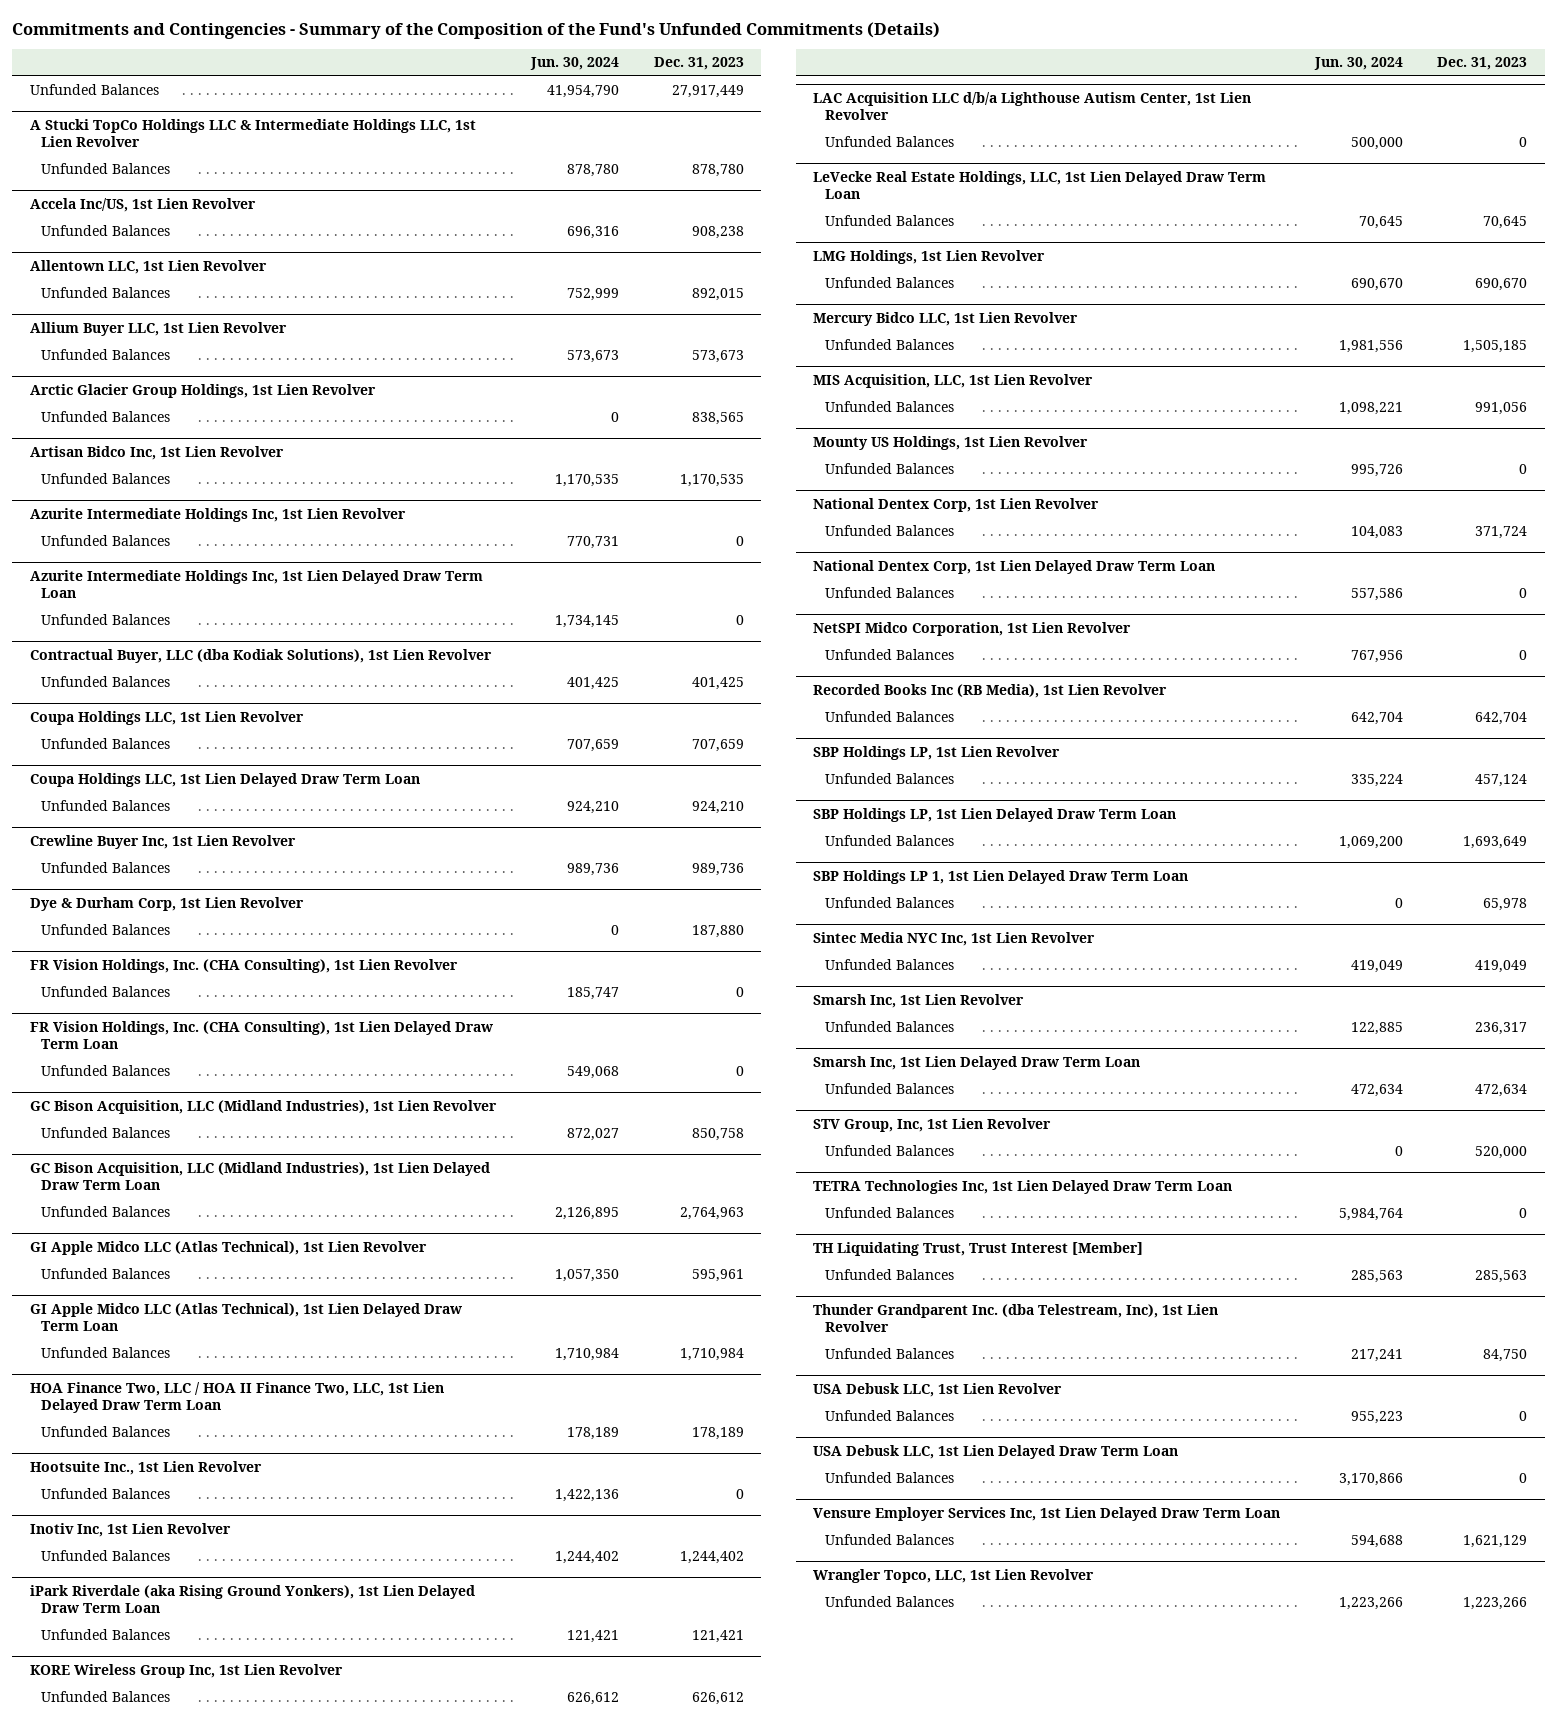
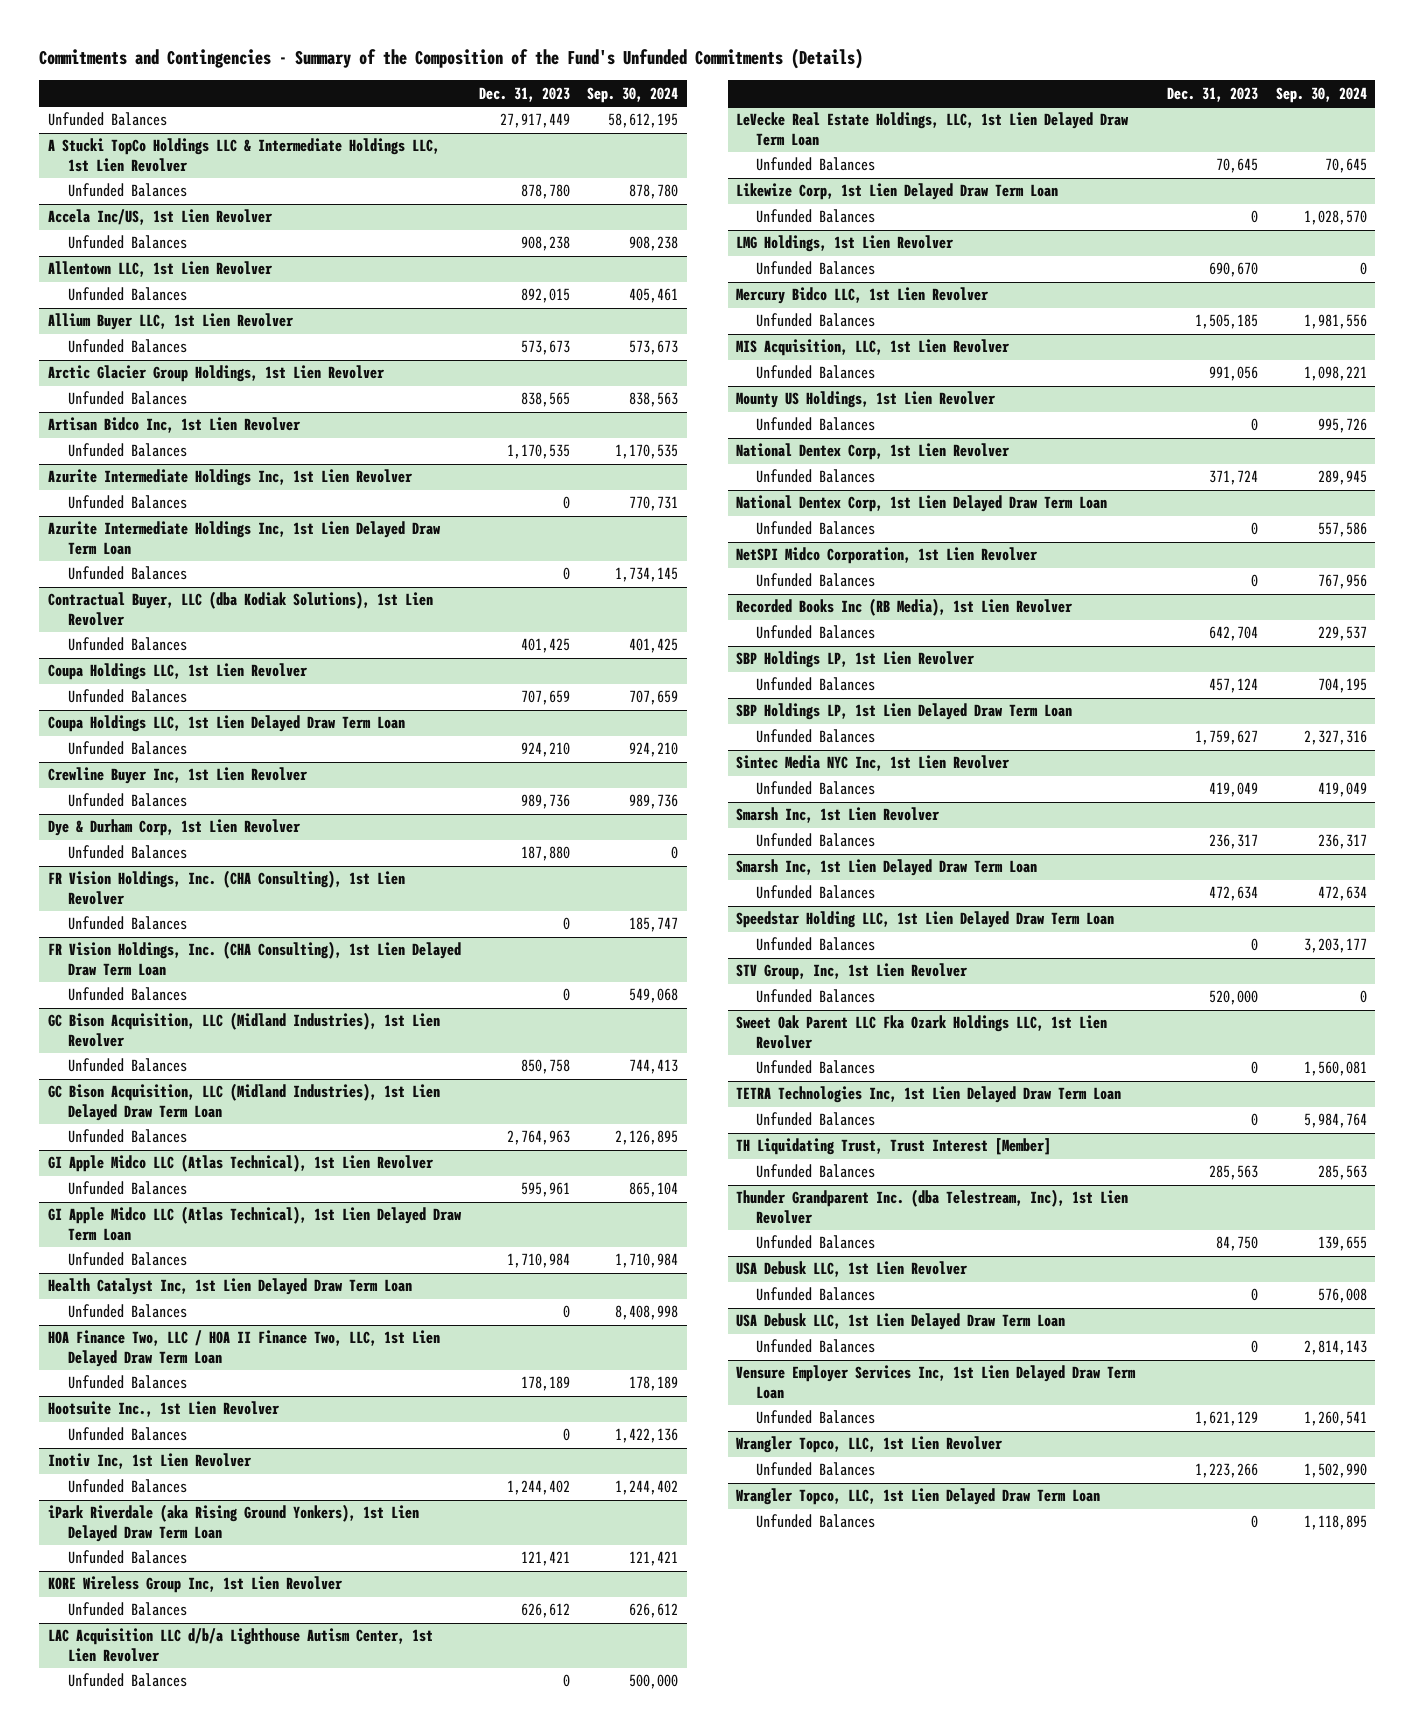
- | Jun. 30, 2024 | Dec. 31, 2023
+ | Dec. 31, 2023 | Sep. 30, 2024
+ Health Catalyst Inc, 1st Lien Delayed Draw Term Loan
+ Unfunded Balances | 0 | 8,408,998
+ Likewize Corp, 1st Lien Delayed Draw Term Loan
+ Unfunded Balances | 0 | 1,028,570
@ SBP Holdings LP, 1st Lien Delayed Draw Term Loan
- Unfunded Balances | 1,069,200 | 1,693,649
- SBP Holdings LP 1, 1st Lien Delayed Draw Term Loan
- Unfunded Balances | 0 | 65,978
@ SBP Holdings LP, 1st Lien Delayed Draw Term Loan
+ Unfunded Balances | 1,759,627 | 2,327,316
+ Speedstar Holding LLC, 1st Lien Delayed Draw Term Loan
+ Unfunded Balances | 0 | 3,203,177
+ Sweet Oak Parent LLC Fka Ozark Holdings LLC, 1st Lien Revolver
+ Unfunded Balances | 0 | 1,560,081
+ Wrangler Topco, LLC, 1st Lien Delayed Draw Term Loan
+ Unfunded Balances | 0 | 1,118,895

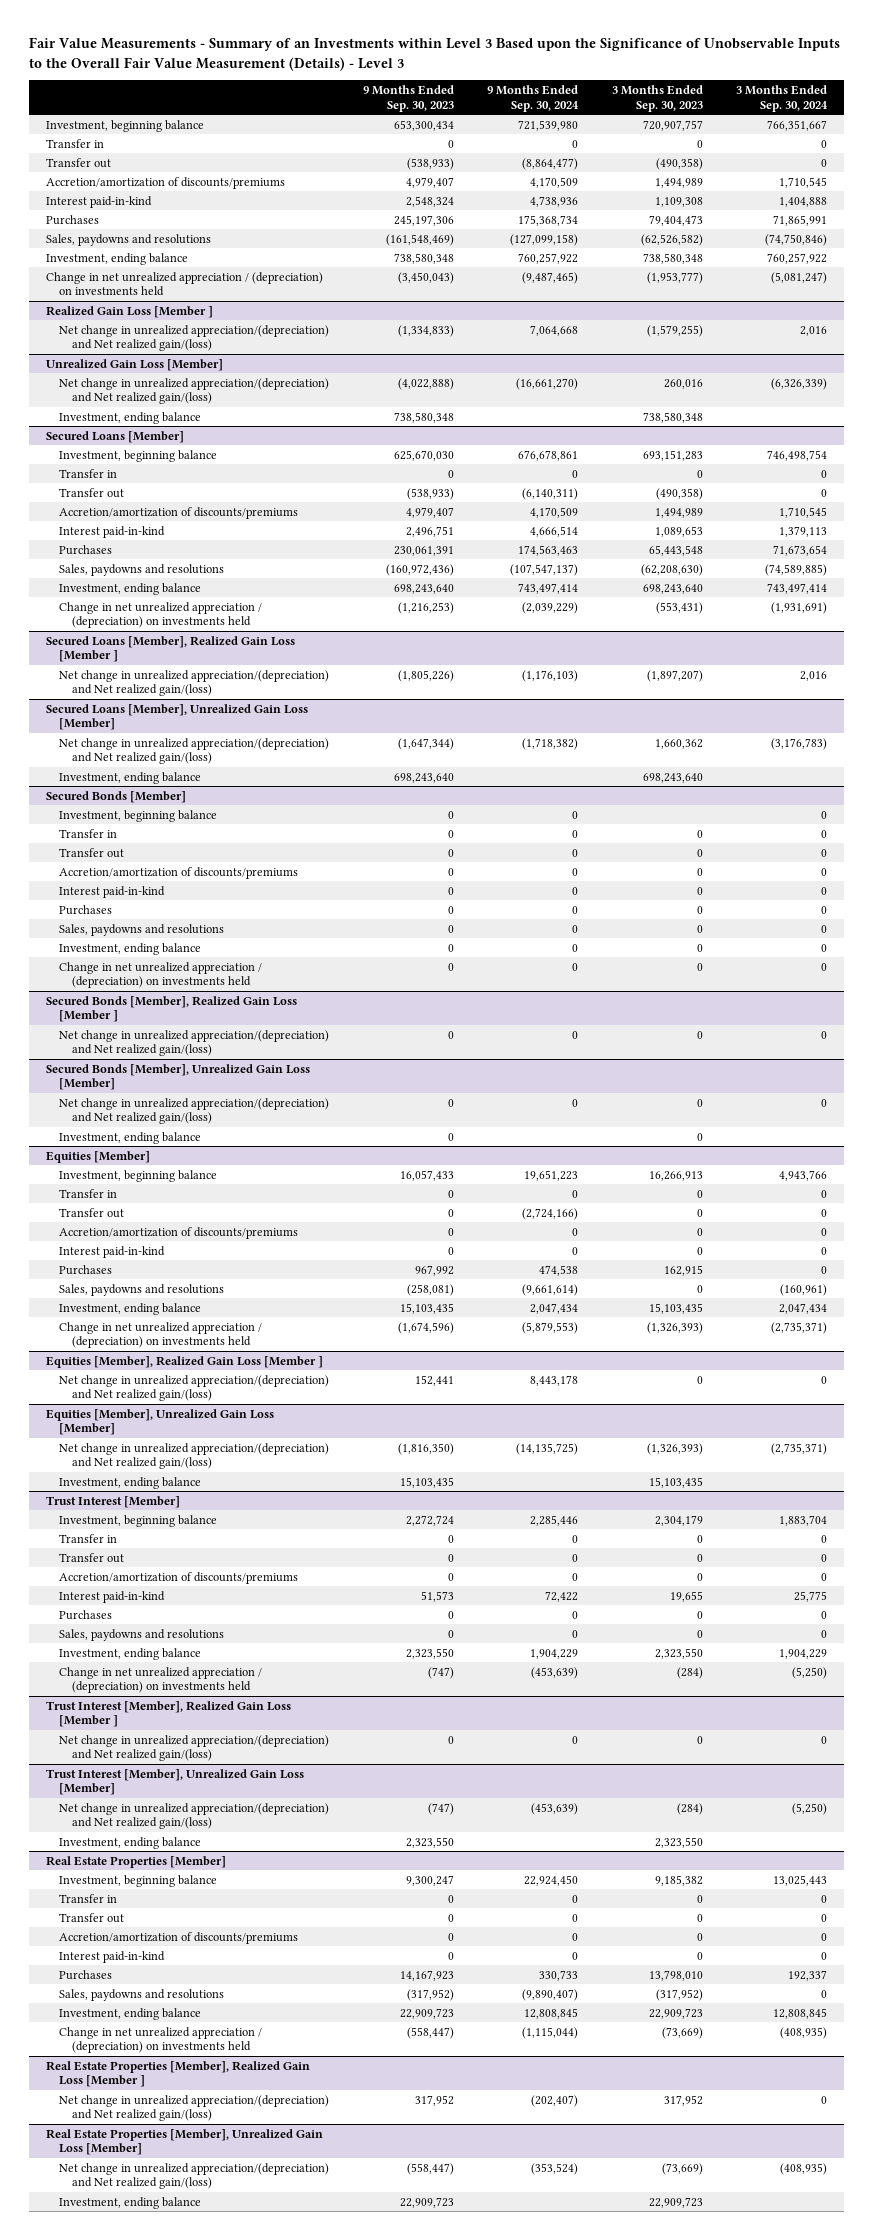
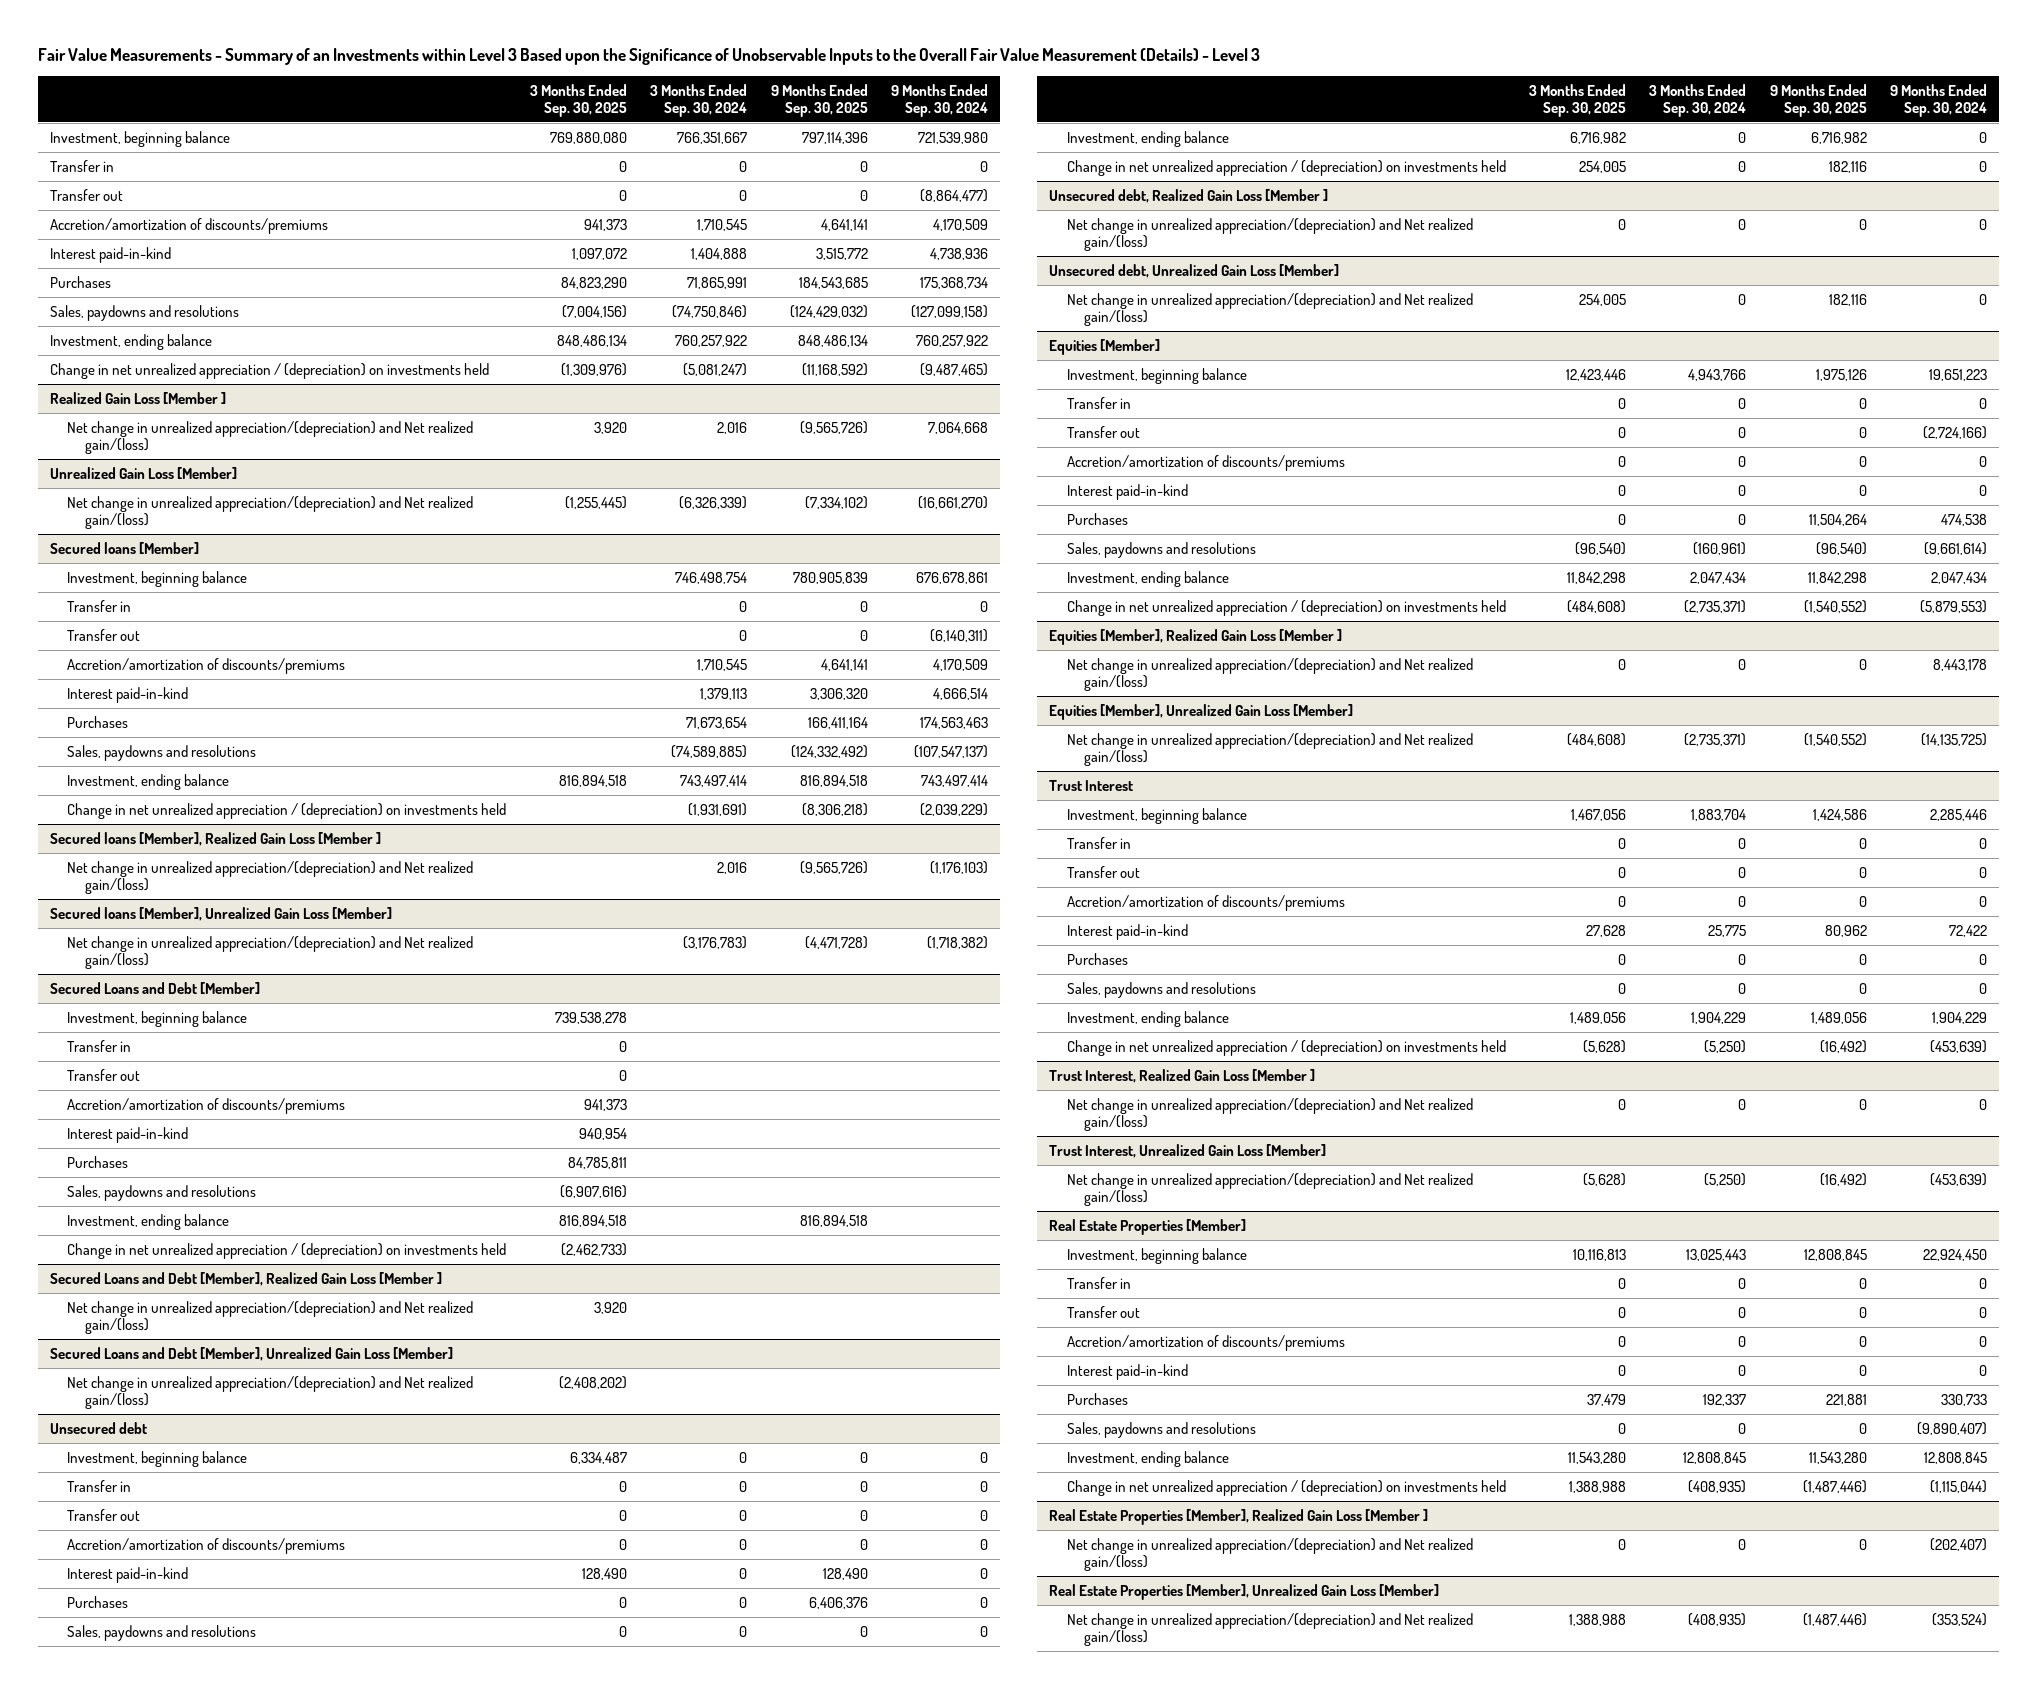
- | 9 Months Ended Sep. 30, 2023 | 9 Months Ended Sep. 30, 2024 | 3 Months Ended Sep. 30, 2023 | 3 Months Ended Sep. 30, 2024
+ | 3 Months Ended Sep. 30, 2025 | 3 Months Ended Sep. 30, 2024 | 9 Months Ended Sep. 30, 2025 | 9 Months Ended Sep. 30, 2024
@ Unrealized Gain Loss [Member]
- Investment, ending balance | 738,580,348 | | 738,580,348 |
- Secured Loans [Member]
+ Secured loans [Member]
- Secured Loans [Member], Realized Gain Loss [Member ]
+ Secured loans [Member], Realized Gain Loss [Member ]
- Secured Loans [Member], Unrealized Gain Loss [Member]
+ Secured loans [Member], Unrealized Gain Loss [Member]
+ Secured Loans and Debt [Member]
+ Investment, beginning balance | 739,538,278 | | |
+ Transfer in | 0 | | |
+ Transfer out | 0 | | |
+ Accretion/amortization of discounts/premiums | 941,373 | | |
+ Interest paid-in-kind | 940,954 | | |
+ Purchases | 84,785,811 | | |
+ Sales, paydowns and resolutions | (6,907,616) | | |
- Secured Bonds [Member]
+ Change in net unrealized appreciation / (depreciation) on investments held | (2,462,733) | | |
+ Secured Loans and Debt [Member], Realized Gain Loss [Member ]
+ Net change in unrealized appreciation/(depreciation) and Net realized gain/(loss) | 3,920 | | |
+ Secured Loans and Debt [Member], Unrealized Gain Loss [Member]
+ Net change in unrealized appreciation/(depreciation) and Net realized gain/(loss) | (2,408,202) | | |
+ Unsecured debt
- Secured Bonds [Member], Realized Gain Loss [Member ]
+ Unsecured debt, Realized Gain Loss [Member ]
- Secured Bonds [Member], Unrealized Gain Loss [Member]
+ Unsecured debt, Unrealized Gain Loss [Member]
- Investment, ending balance | 0 | | 0 |
@ Equities [Member], Unrealized Gain Loss [Member]
- Investment, ending balance | 15,103,435 | | 15,103,435 |
- Trust Interest [Member]
+ Trust Interest
- Trust Interest [Member], Realized Gain Loss [Member ]
+ Trust Interest, Realized Gain Loss [Member ]
- Trust Interest [Member], Unrealized Gain Loss [Member]
+ Trust Interest, Unrealized Gain Loss [Member]
- Investment, ending balance | 2,323,550 | | 2,323,550 |
@ Real Estate Properties [Member], Unrealized Gain Loss [Member]
- Investment, ending balance | 22,909,723 | | 22,909,723 |

